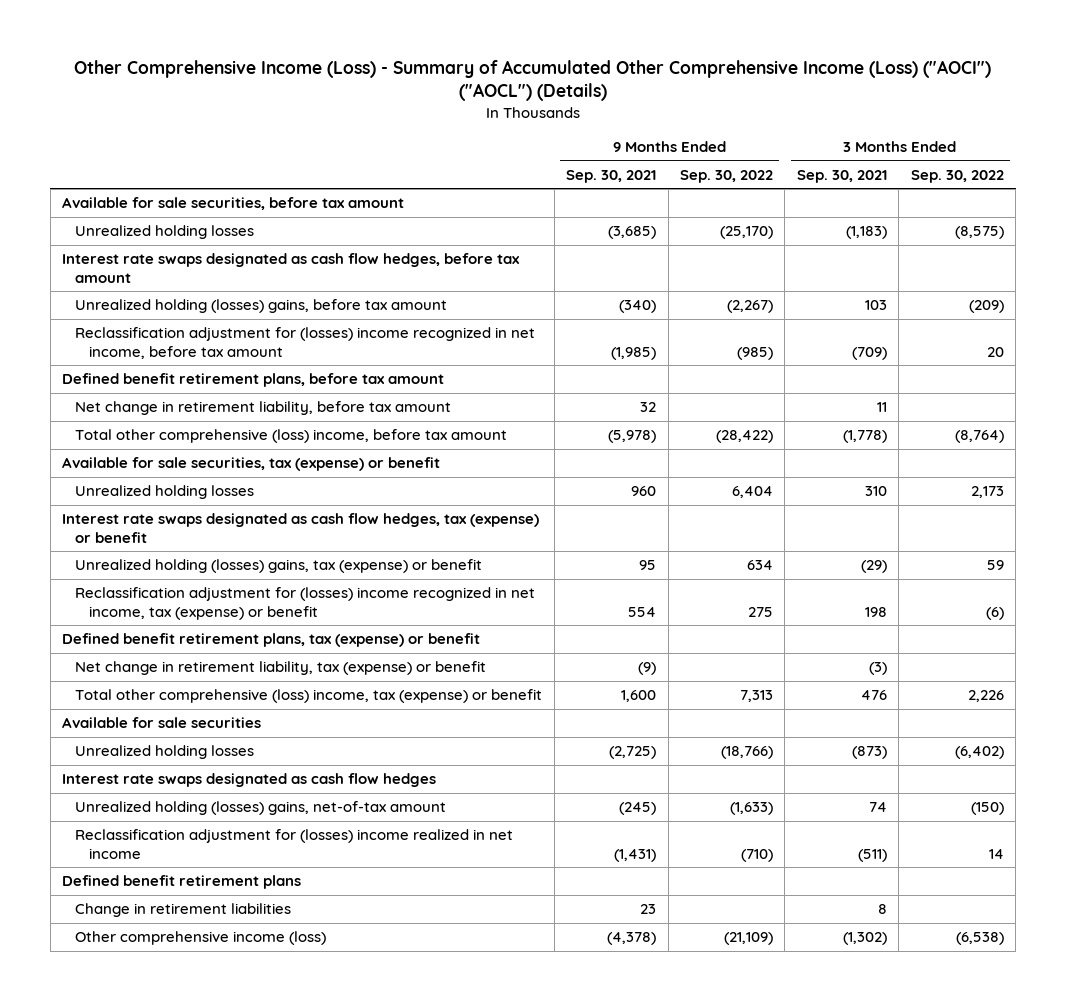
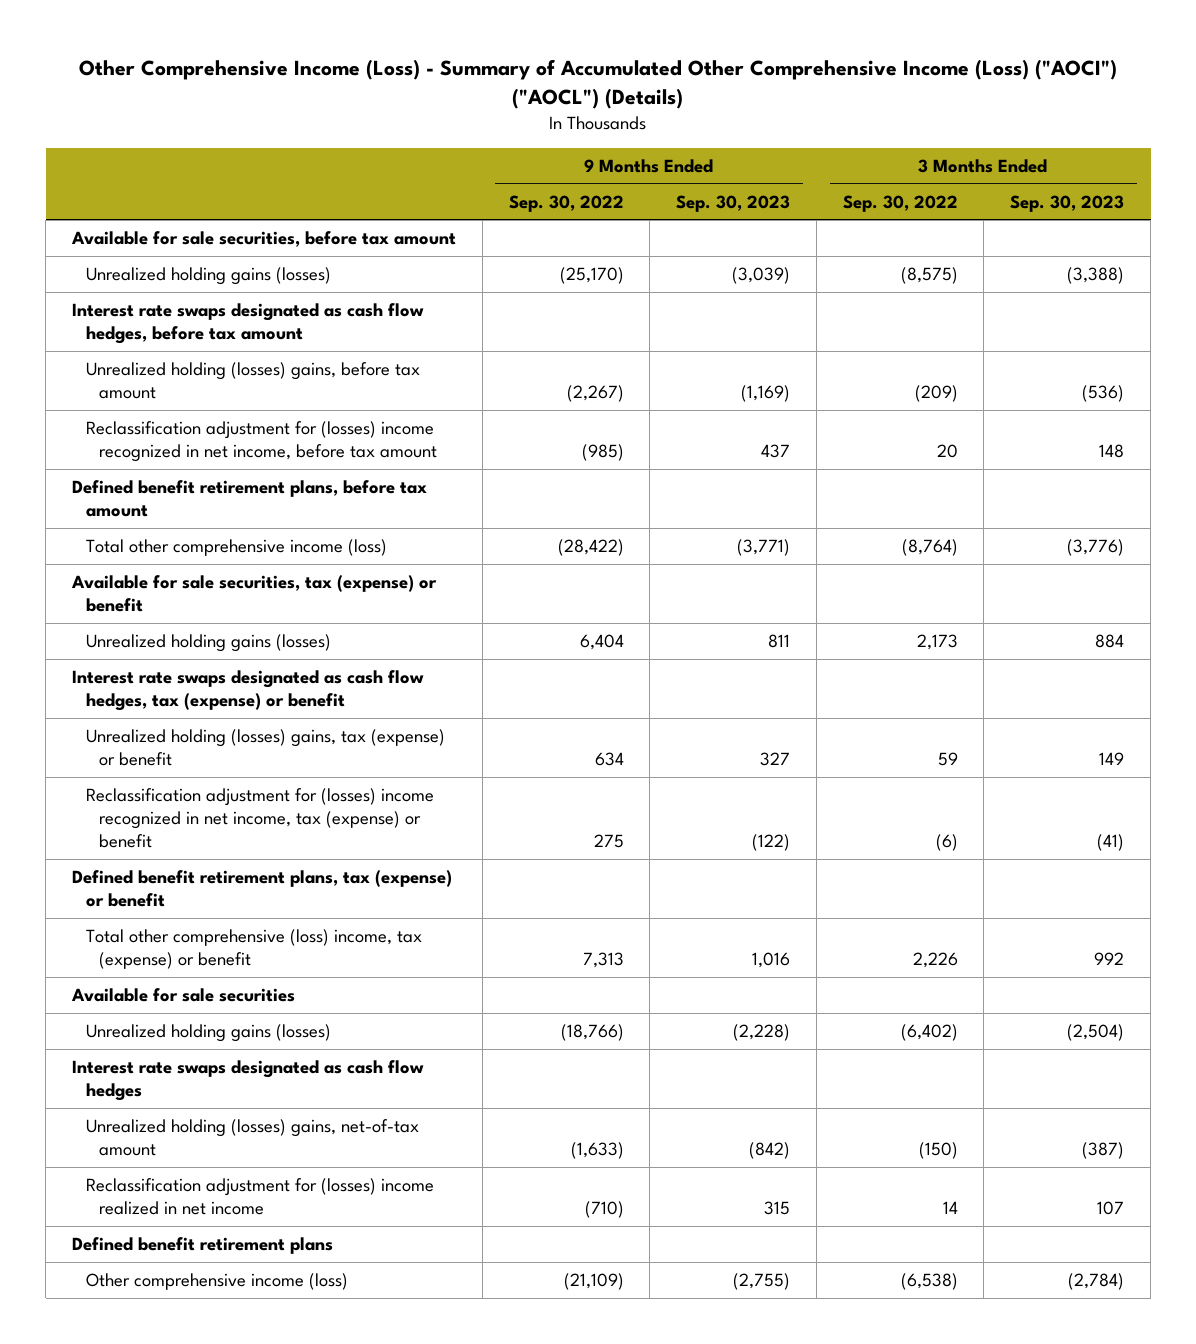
- | 9 Months Ended Sep. 30, 2021 | 9 Months Ended Sep. 30, 2022 | 3 Months Ended Sep. 30, 2021 | 3 Months Ended Sep. 30, 2022
+ | 9 Months Ended Sep. 30, 2022 | 9 Months Ended Sep. 30, 2023 | 3 Months Ended Sep. 30, 2022 | 3 Months Ended Sep. 30, 2023
- Unrealized holding losses | (3,685) | (25,170) | (1,183) | (8,575)
+ Unrealized holding gains (losses) | (25,170) | (3,039) | (8,575) | (3,388)
- Net change in retirement liability, before tax amount | 32 | | 11 |
- Total other comprehensive (loss) income, before tax amount | (5,978) | (28,422) | (1,778) | (8,764)
+ Total other comprehensive income (loss) | (28,422) | (3,771) | (8,764) | (3,776)
- Unrealized holding losses | 960 | 6,404 | 310 | 2,173
+ Unrealized holding gains (losses) | 6,404 | 811 | 2,173 | 884
- Net change in retirement liability, tax (expense) or benefit | (9) | | (3) |
- Unrealized holding losses | (2,725) | (18,766) | (873) | (6,402)
+ Unrealized holding gains (losses) | (18,766) | (2,228) | (6,402) | (2,504)
- Change in retirement liabilities | 23 | | 8 |

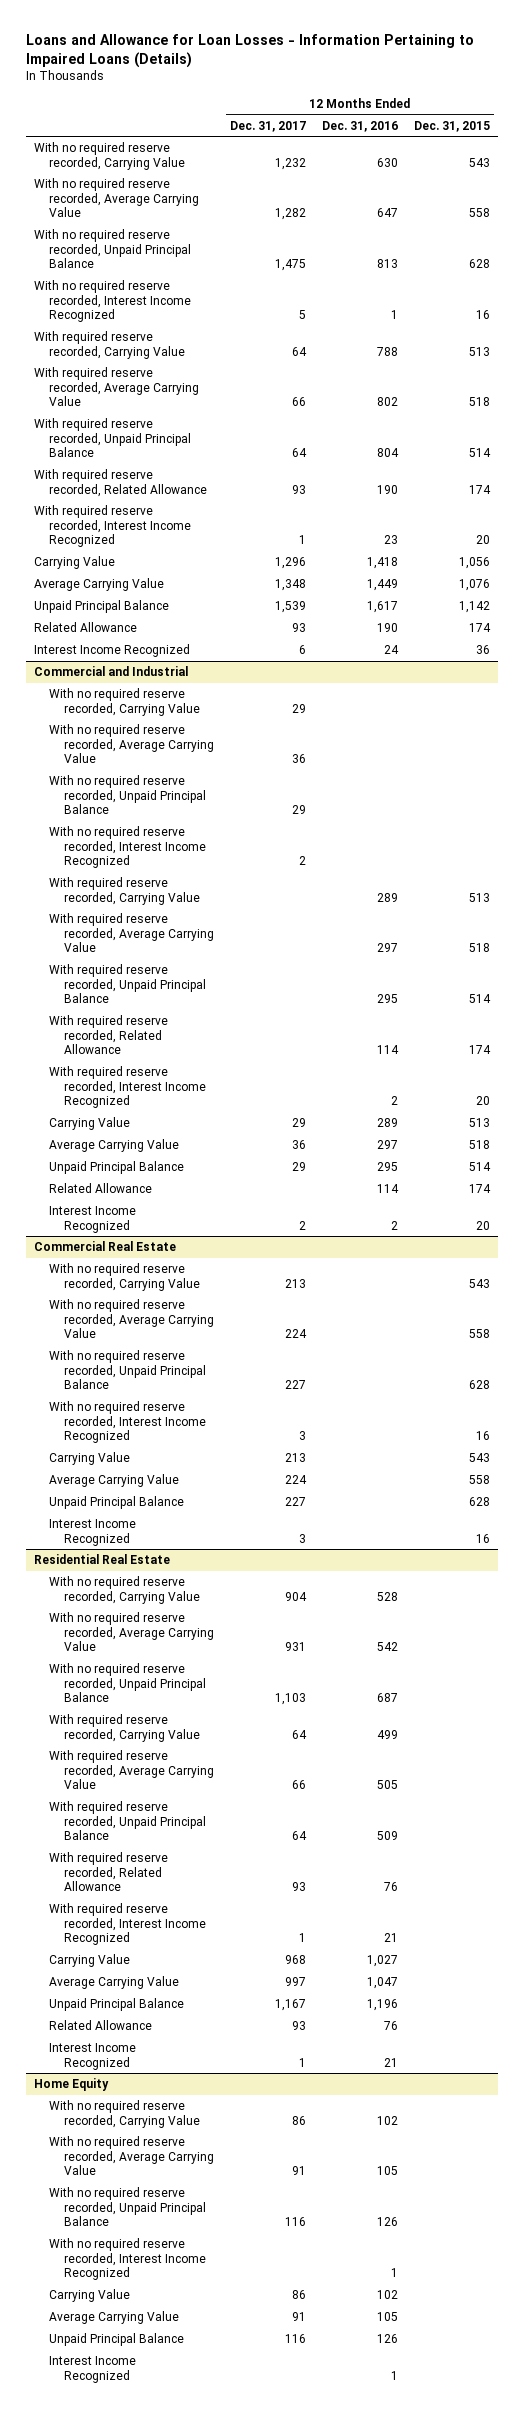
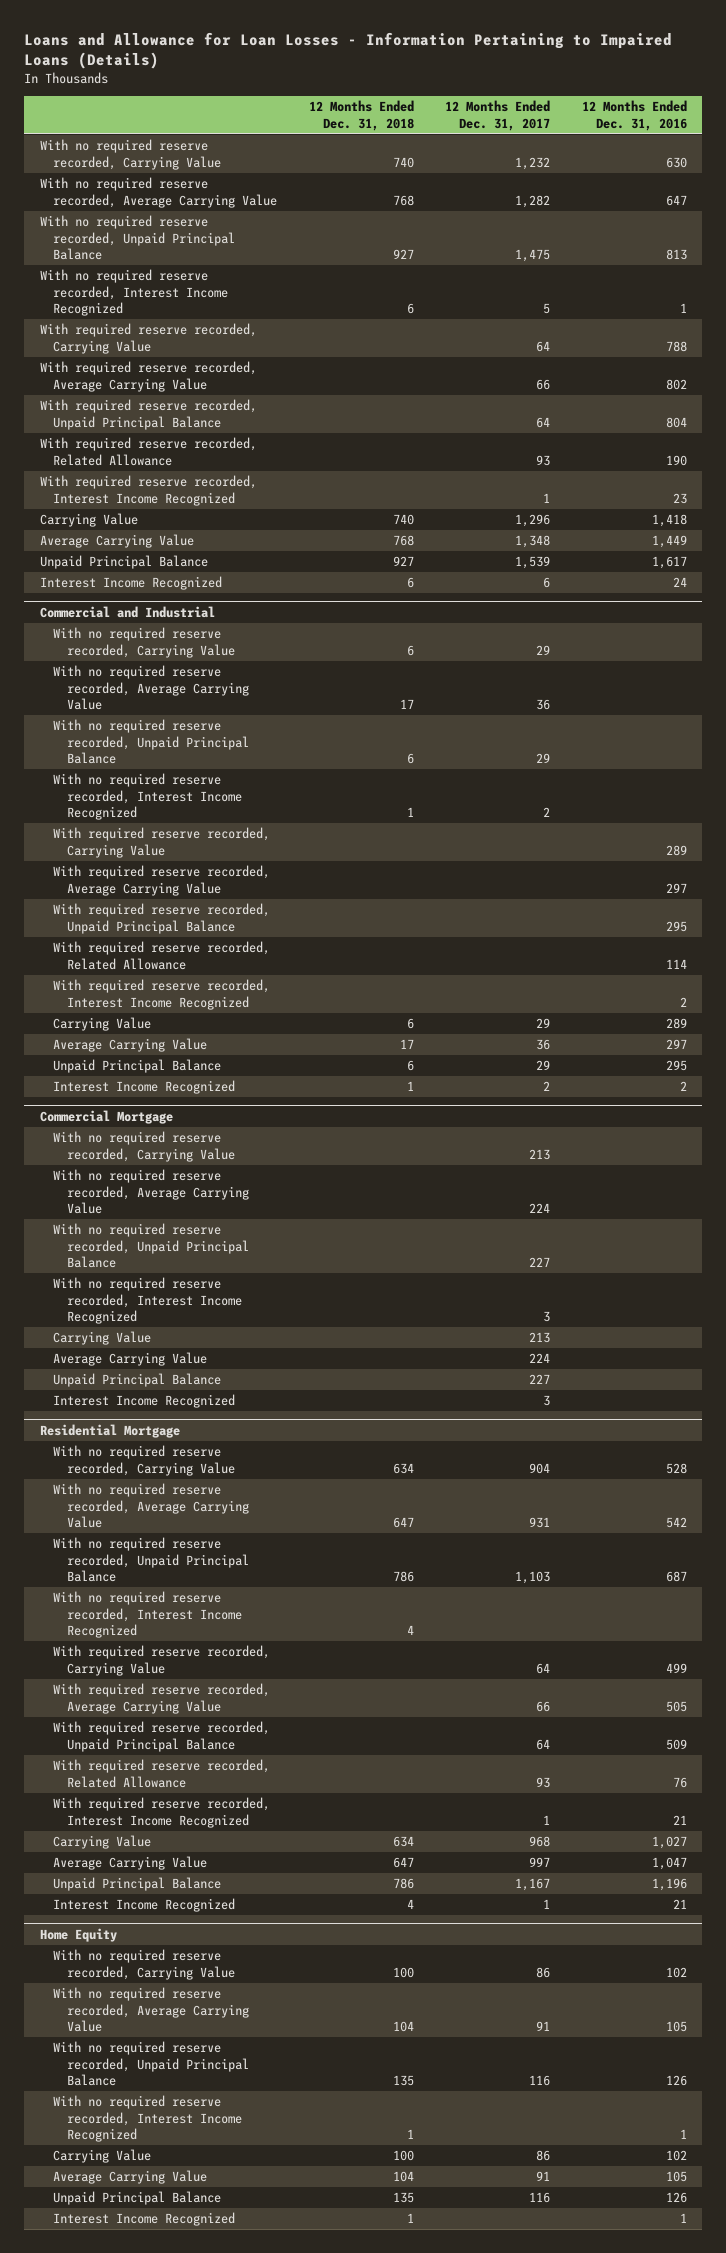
- | 12 Months Ended Dec. 31, 2017 | 12 Months Ended Dec. 31, 2016 | 12 Months Ended Dec. 31, 2015
+ | 12 Months Ended Dec. 31, 2018 | 12 Months Ended Dec. 31, 2017 | 12 Months Ended Dec. 31, 2016
- Related Allowance | 93 | 190 | 174
@ Commercial and Industrial
- Related Allowance | | 114 | 174
- Commercial Real Estate
+ Commercial Mortgage
- Residential Real Estate
+ Residential Mortgage
+ With no required reserve recorded, Interest Income Recognized | 4 | |
- Related Allowance | 93 | 76 |

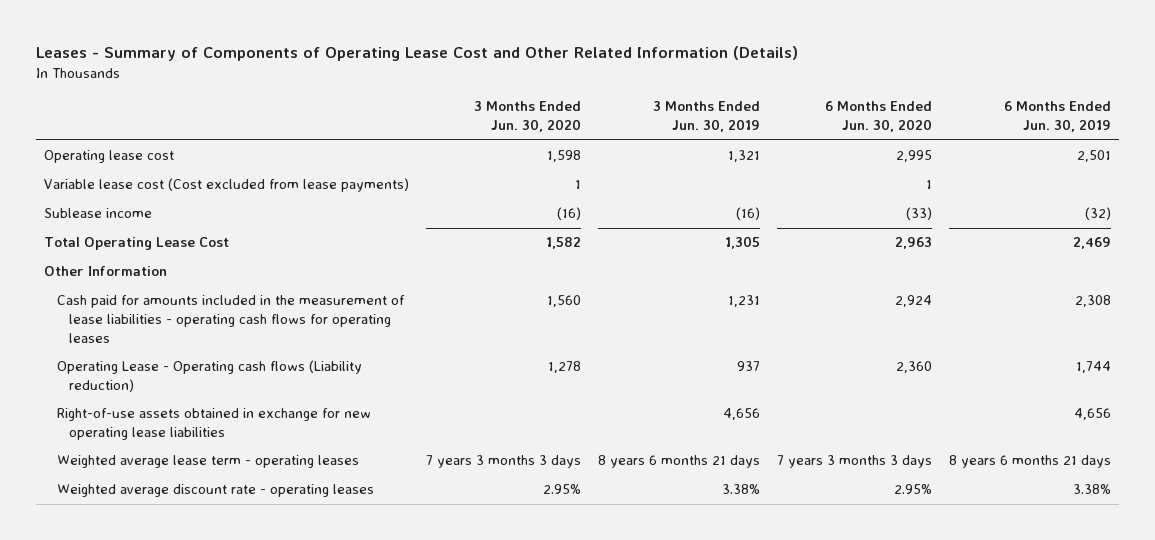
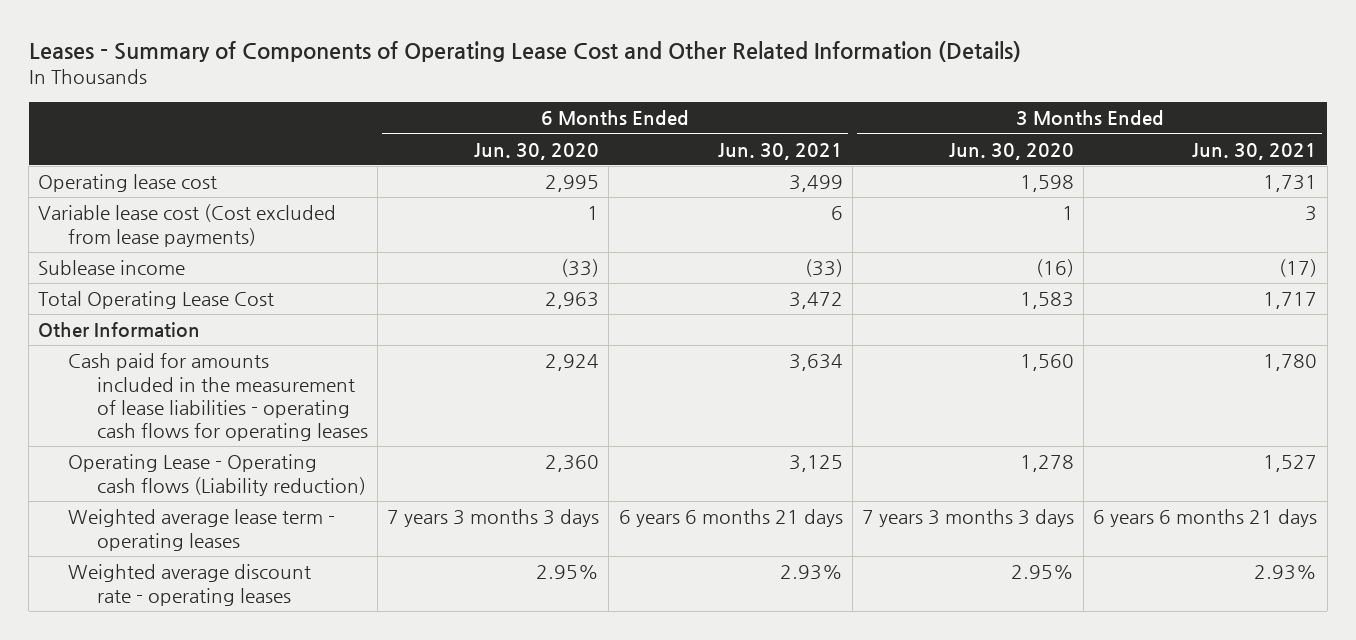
- | 3 Months Ended Jun. 30, 2020 | 3 Months Ended Jun. 30, 2019 | 6 Months Ended Jun. 30, 2020 | 6 Months Ended Jun. 30, 2019
+ | 6 Months Ended Jun. 30, 2020 | 6 Months Ended Jun. 30, 2021 | 3 Months Ended Jun. 30, 2020 | 3 Months Ended Jun. 30, 2021
- Total Operating Lease Cost | 1,582 | 1,305 | 2,963 | 2,469
+ Total Operating Lease Cost | 2,963 | 3,472 | 1,583 | 1,717
- Right-of-use assets obtained in exchange for new operating lease liabilities | | 4,656 | | 4,656

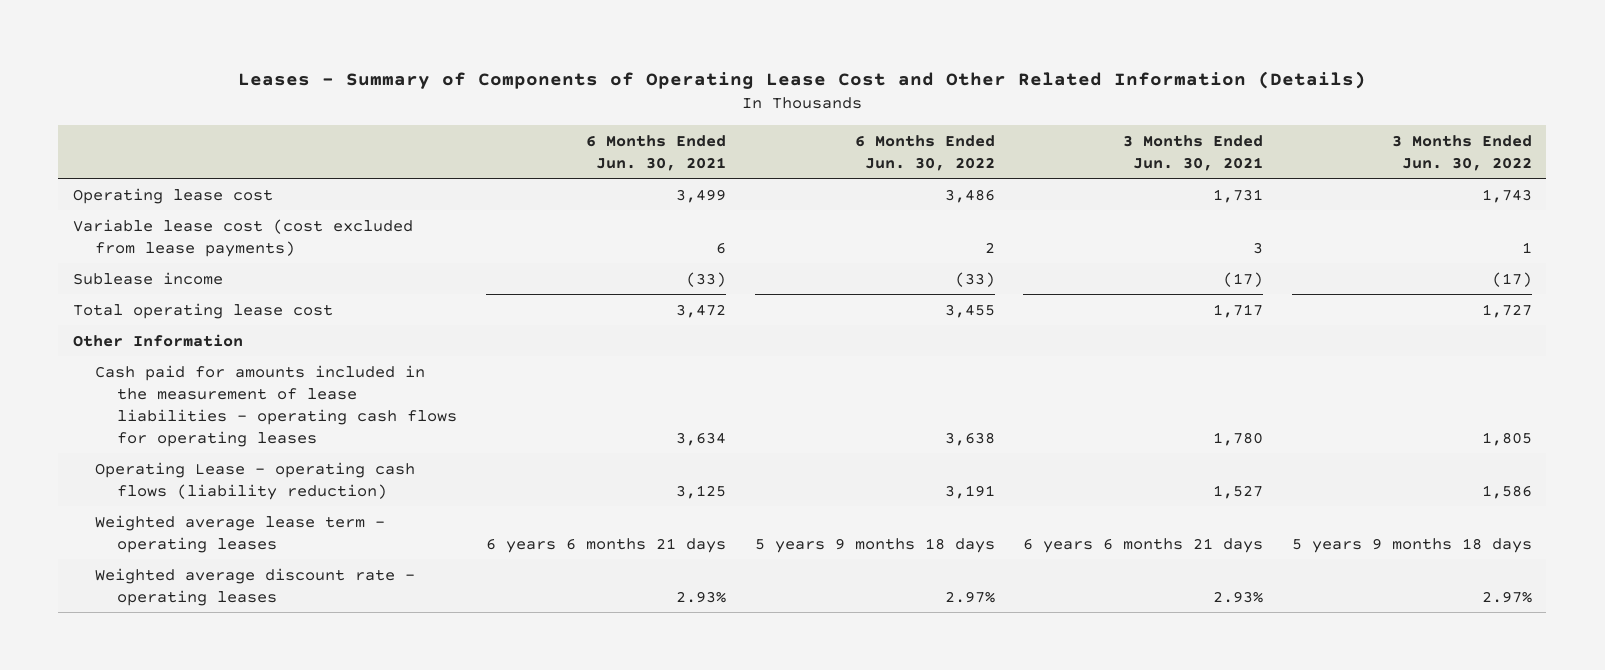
- | 6 Months Ended Jun. 30, 2020 | 6 Months Ended Jun. 30, 2021 | 3 Months Ended Jun. 30, 2020 | 3 Months Ended Jun. 30, 2021
+ | 6 Months Ended Jun. 30, 2021 | 6 Months Ended Jun. 30, 2022 | 3 Months Ended Jun. 30, 2021 | 3 Months Ended Jun. 30, 2022
- Variable lease cost (Cost excluded from lease payments) | 1 | 6 | 1 | 3
+ Variable lease cost (cost excluded from lease payments) | 6 | 2 | 3 | 1
- Total Operating Lease Cost | 2,963 | 3,472 | 1,583 | 1,717
+ Total operating lease cost | 3,472 | 3,455 | 1,717 | 1,727
- Operating Lease - Operating cash flows (Liability reduction) | 2,360 | 3,125 | 1,278 | 1,527
+ Operating Lease - operating cash flows (liability reduction) | 3,125 | 3,191 | 1,527 | 1,586

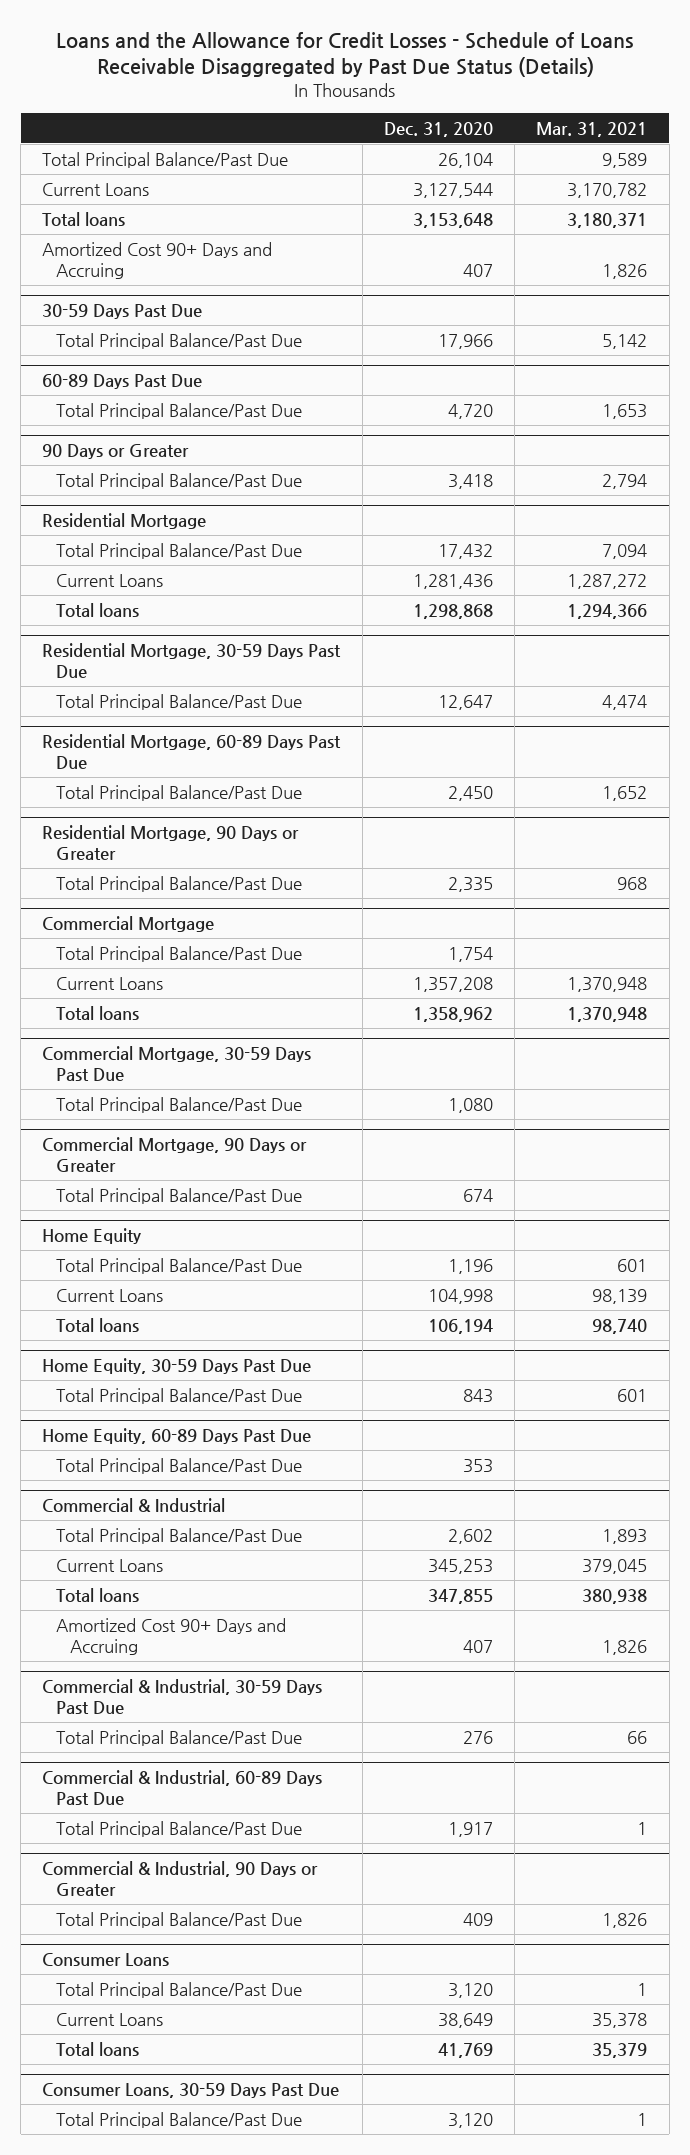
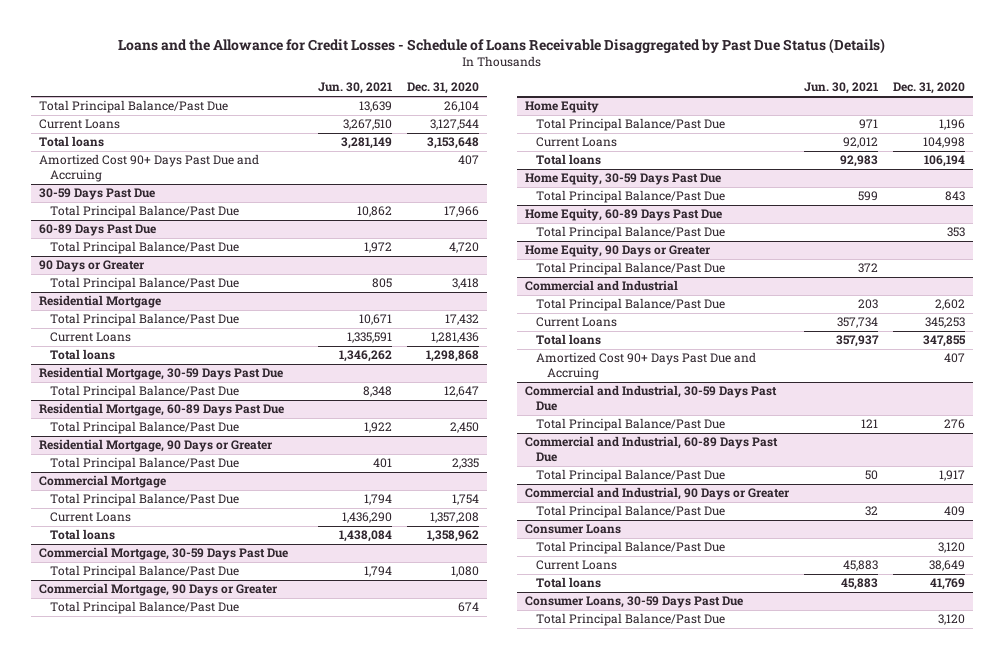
- | Dec. 31, 2020 | Mar. 31, 2021
+ | Jun. 30, 2021 | Dec. 31, 2020
- Amortized Cost 90+ Days and Accruing | 407 | 1,826
+ Amortized Cost 90+ Days Past Due and Accruing | | 407
- Commercial & Industrial
+ Home Equity, 90 Days or Greater
+ Total Principal Balance/Past Due | 372 |
+ Commercial and Industrial
- Amortized Cost 90+ Days and Accruing | 407 | 1,826
- Commercial & Industrial, 30-59 Days Past Due
+ Amortized Cost 90+ Days Past Due and Accruing | | 407
+ Commercial and Industrial, 30-59 Days Past Due
- Commercial & Industrial, 60-89 Days Past Due
+ Commercial and Industrial, 60-89 Days Past Due
- Commercial & Industrial, 90 Days or Greater
+ Commercial and Industrial, 90 Days or Greater

